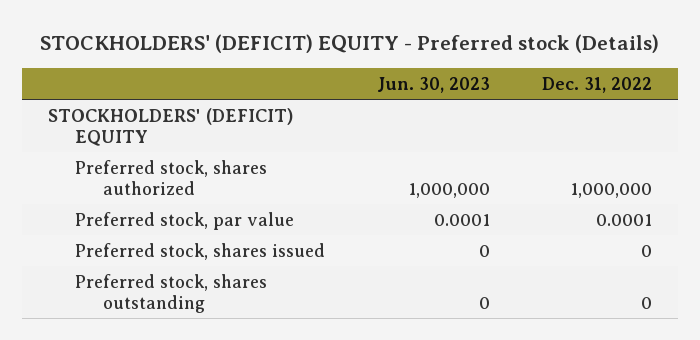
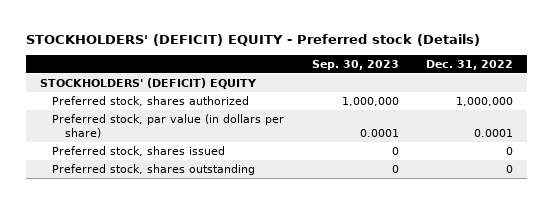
- | Jun. 30, 2023 | Dec. 31, 2022
+ | Sep. 30, 2023 | Dec. 31, 2022
- Preferred stock, par value | 0.0001 | 0.0001
+ Preferred stock, par value (in dollars per share) | 0.0001 | 0.0001

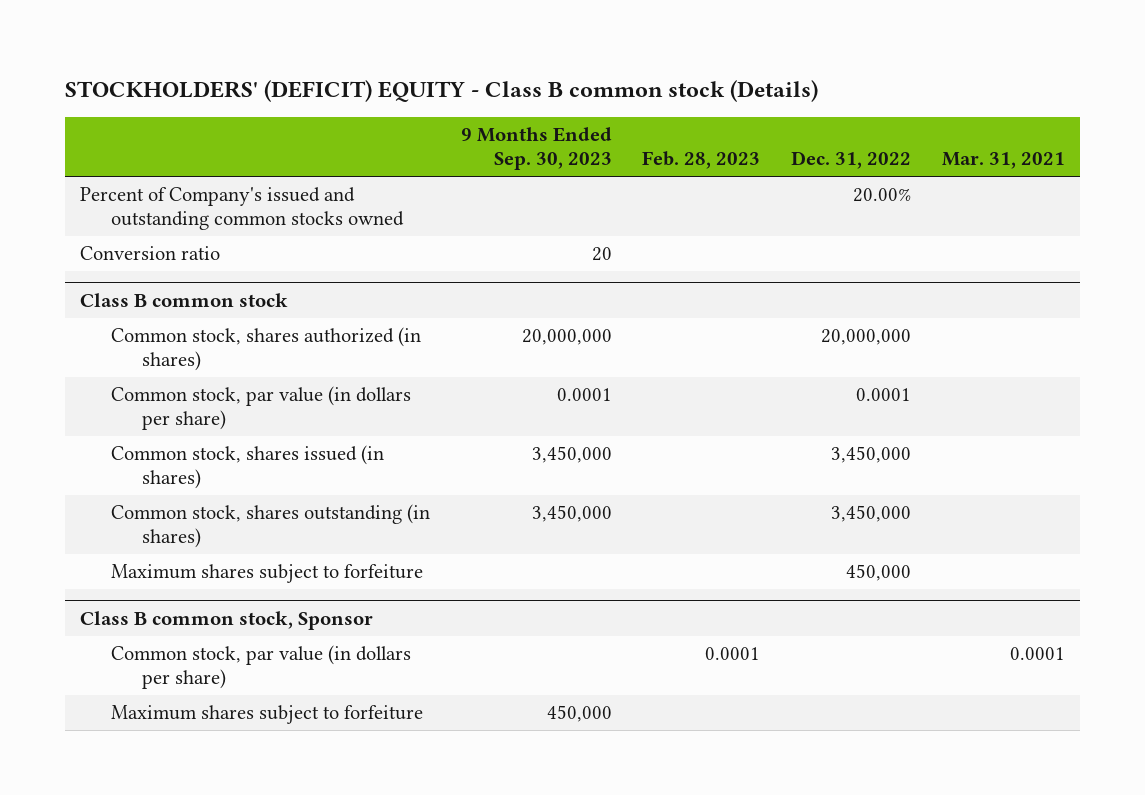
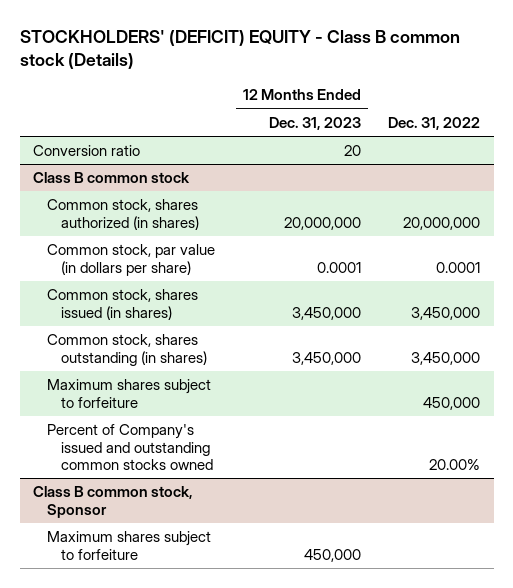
- | 9 Months Ended Sep. 30, 2023 | Feb. 28, 2023 | Dec. 31, 2022 | Mar. 31, 2021
+ | 12 Months Ended Dec. 31, 2023 | Dec. 31, 2022
- Percent of Company's issued and outstanding common stocks owned | | | 20.00% |
@ Class B common stock
+ Percent of Company's issued and outstanding common stocks owned | | 20.00%
@ Class B common stock, Sponsor
- Common stock, par value (in dollars per share) | | 0.0001 | | 0.0001

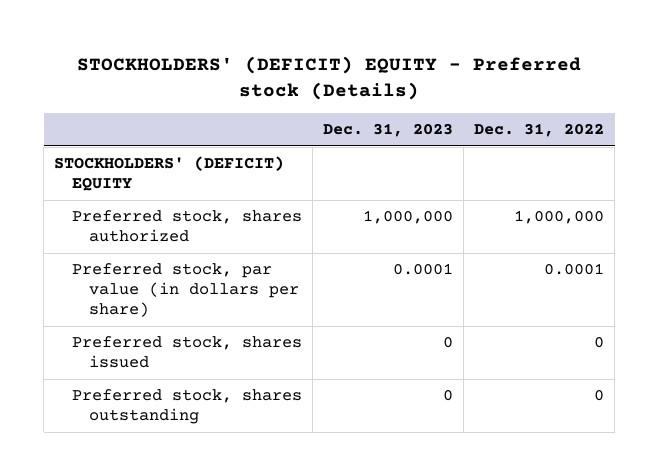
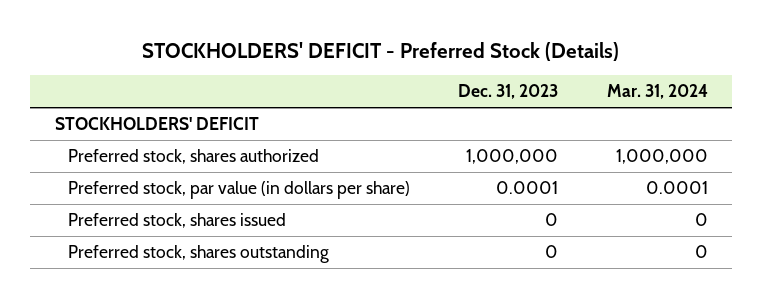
- STOCKHOLDERS' (DEFICIT) EQUITY - Preferred stock (Details)
+ STOCKHOLDERS' DEFICIT - Preferred Stock (Details)
- | Dec. 31, 2023 | Dec. 31, 2022
+ | Dec. 31, 2023 | Mar. 31, 2024
- STOCKHOLDERS' (DEFICIT) EQUITY
+ STOCKHOLDERS' DEFICIT

